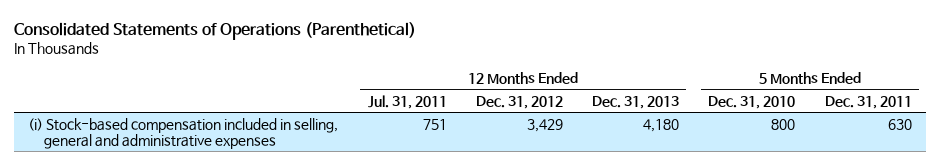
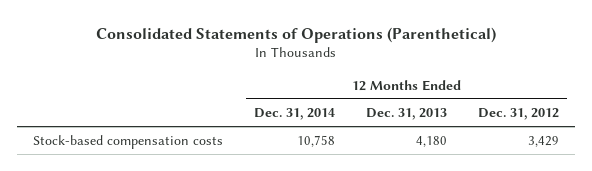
- | 12 Months Ended Jul. 31, 2011 | 12 Months Ended Dec. 31, 2012 | 12 Months Ended Dec. 31, 2013 | 5 Months Ended Dec. 31, 2010 | 5 Months Ended Dec. 31, 2011
+ | 12 Months Ended Dec. 31, 2014 | 12 Months Ended Dec. 31, 2013 | 12 Months Ended Dec. 31, 2012
- (i) Stock-based compensation included in selling, general and administrative expenses | 751 | 3,429 | 4,180 | 800 | 630
+ Stock-based compensation costs | 10,758 | 4,180 | 3,429

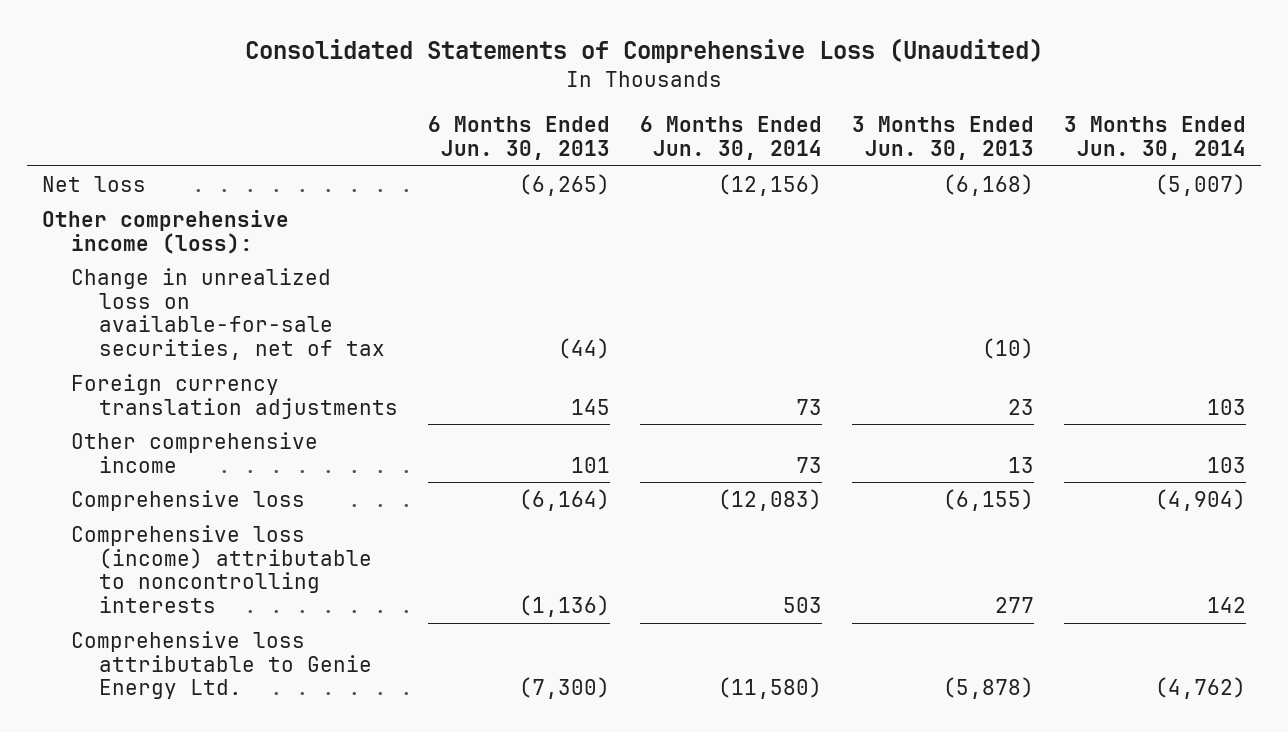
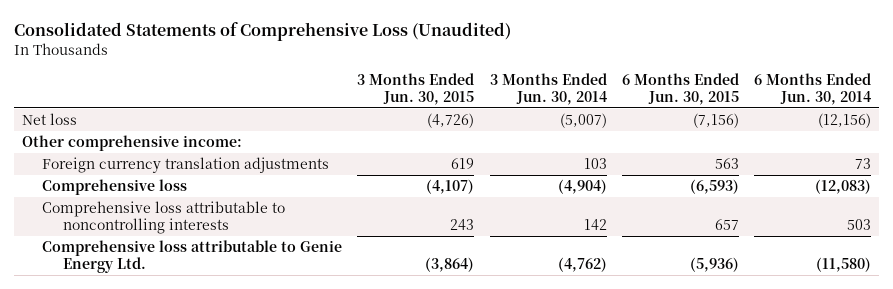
- | 6 Months Ended Jun. 30, 2013 | 6 Months Ended Jun. 30, 2014 | 3 Months Ended Jun. 30, 2013 | 3 Months Ended Jun. 30, 2014
+ | 3 Months Ended Jun. 30, 2015 | 3 Months Ended Jun. 30, 2014 | 6 Months Ended Jun. 30, 2015 | 6 Months Ended Jun. 30, 2014
- Other comprehensive income (loss):
- Change in unrealized loss on available-for-sale securities, net of tax | (44) | | (10) |
+ Other comprehensive income:
- Other comprehensive income | 101 | 73 | 13 | 103
- Comprehensive loss (income) attributable to noncontrolling interests | (1,136) | 503 | 277 | 142
+ Comprehensive loss attributable to noncontrolling interests | 243 | 142 | 657 | 503

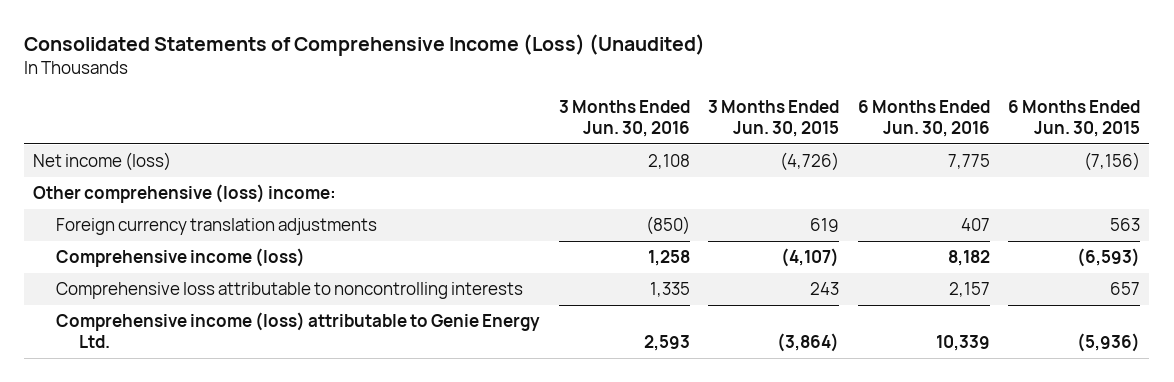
- Consolidated Statements of Comprehensive Loss (Unaudited)
+ Consolidated Statements of Comprehensive Income (Loss) (Unaudited)
- | 3 Months Ended Jun. 30, 2015 | 3 Months Ended Jun. 30, 2014 | 6 Months Ended Jun. 30, 2015 | 6 Months Ended Jun. 30, 2014
+ | 3 Months Ended Jun. 30, 2016 | 3 Months Ended Jun. 30, 2015 | 6 Months Ended Jun. 30, 2016 | 6 Months Ended Jun. 30, 2015
- Net loss | (4,726) | (5,007) | (7,156) | (12,156)
- Other comprehensive income:
+ Net income (loss) | 2,108 | (4,726) | 7,775 | (7,156)
+ Other comprehensive (loss) income:
- Comprehensive loss | (4,107) | (4,904) | (6,593) | (12,083)
+ Comprehensive income (loss) | 1,258 | (4,107) | 8,182 | (6,593)
- Comprehensive loss attributable to Genie Energy Ltd. | (3,864) | (4,762) | (5,936) | (11,580)
+ Comprehensive income (loss) attributable to Genie Energy Ltd. | 2,593 | (3,864) | 10,339 | (5,936)

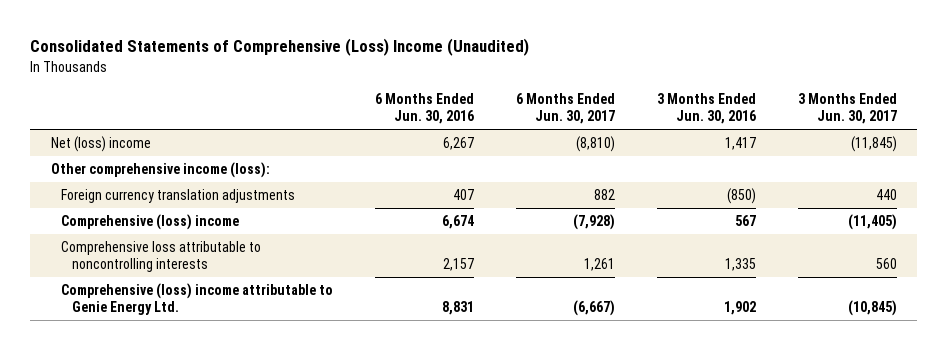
- Consolidated Statements of Comprehensive Income (Loss) (Unaudited)
+ Consolidated Statements of Comprehensive (Loss) Income (Unaudited)
- | 3 Months Ended Jun. 30, 2016 | 3 Months Ended Jun. 30, 2015 | 6 Months Ended Jun. 30, 2016 | 6 Months Ended Jun. 30, 2015
+ | 6 Months Ended Jun. 30, 2016 | 6 Months Ended Jun. 30, 2017 | 3 Months Ended Jun. 30, 2016 | 3 Months Ended Jun. 30, 2017
- Net income (loss) | 2,108 | (4,726) | 7,775 | (7,156)
- Other comprehensive (loss) income:
+ Net (loss) income | 6,267 | (8,810) | 1,417 | (11,845)
+ Other comprehensive income (loss):
- Comprehensive income (loss) | 1,258 | (4,107) | 8,182 | (6,593)
+ Comprehensive (loss) income | 6,674 | (7,928) | 567 | (11,405)
- Comprehensive income (loss) attributable to Genie Energy Ltd. | 2,593 | (3,864) | 10,339 | (5,936)
+ Comprehensive (loss) income attributable to Genie Energy Ltd. | 8,831 | (6,667) | 1,902 | (10,845)

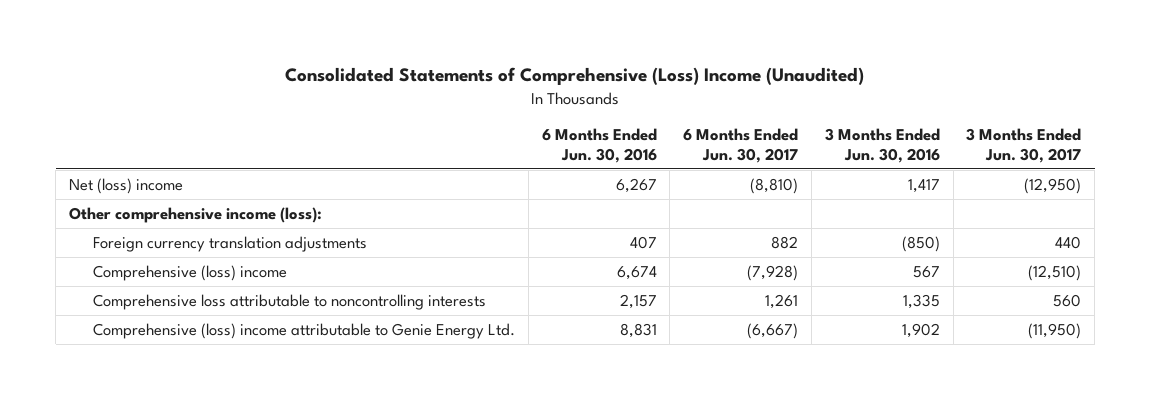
- Net (loss) income | 6,267 | (8,810) | 1,417 | (11,845)
+ Net (loss) income | 6,267 | (8,810) | 1,417 | (12,950)
- Comprehensive (loss) income | 6,674 | (7,928) | 567 | (11,405)
+ Comprehensive (loss) income | 6,674 | (7,928) | 567 | (12,510)
- Comprehensive (loss) income attributable to Genie Energy Ltd. | 8,831 | (6,667) | 1,902 | (10,845)
+ Comprehensive (loss) income attributable to Genie Energy Ltd. | 8,831 | (6,667) | 1,902 | (11,950)

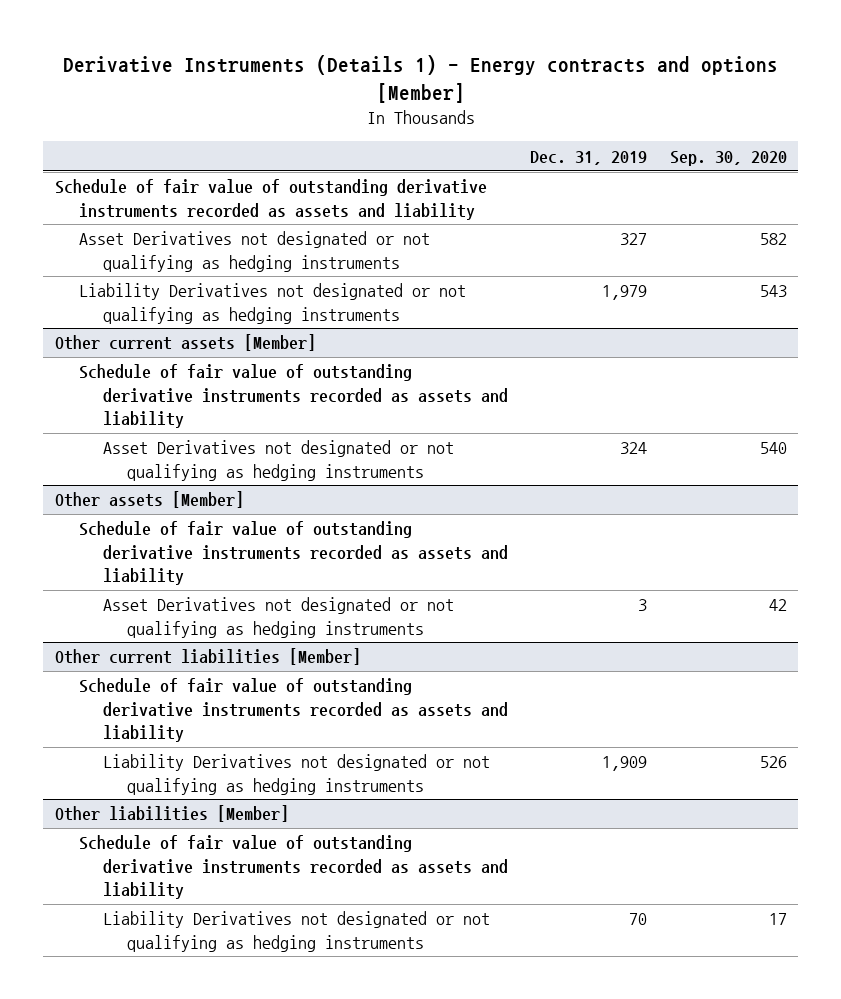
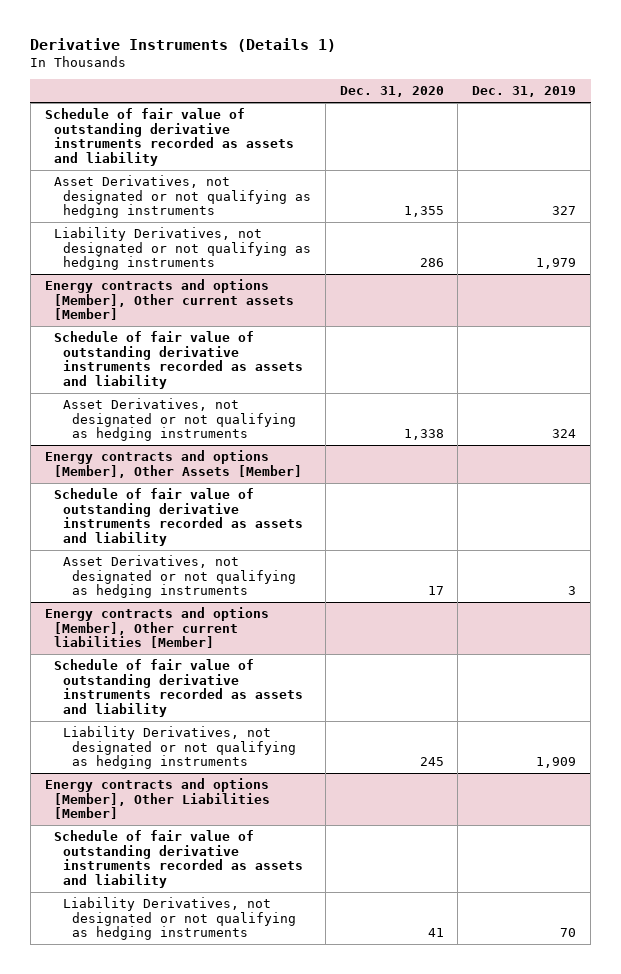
- Derivative Instruments (Details 1) - Energy contracts and options [Member]
+ Derivative Instruments (Details 1)
- | Dec. 31, 2019 | Sep. 30, 2020
+ | Dec. 31, 2020 | Dec. 31, 2019
- Asset Derivatives not designated or not qualifying as hedging instruments | 327 | 582
- Liability Derivatives not designated or not qualifying as hedging instruments | 1,979 | 543
- Other current assets [Member]
+ Asset Derivatives, not designated or not qualifying as hedging instruments | 1,355 | 327
+ Liability Derivatives, not designated or not qualifying as hedging instruments | 286 | 1,979
+ Energy contracts and options [Member], Other current assets [Member]
- Asset Derivatives not designated or not qualifying as hedging instruments | 324 | 540
- Other assets [Member]
+ Asset Derivatives, not designated or not qualifying as hedging instruments | 1,338 | 324
+ Energy contracts and options [Member], Other Assets [Member]
- Asset Derivatives not designated or not qualifying as hedging instruments | 3 | 42
- Other current liabilities [Member]
+ Asset Derivatives, not designated or not qualifying as hedging instruments | 17 | 3
+ Energy contracts and options [Member], Other current liabilities [Member]
- Liability Derivatives not designated or not qualifying as hedging instruments | 1,909 | 526
- Other liabilities [Member]
+ Liability Derivatives, not designated or not qualifying as hedging instruments | 245 | 1,909
+ Energy contracts and options [Member], Other Liabilities [Member]
- Liability Derivatives not designated or not qualifying as hedging instruments | 70 | 17
+ Liability Derivatives, not designated or not qualifying as hedging instruments | 41 | 70

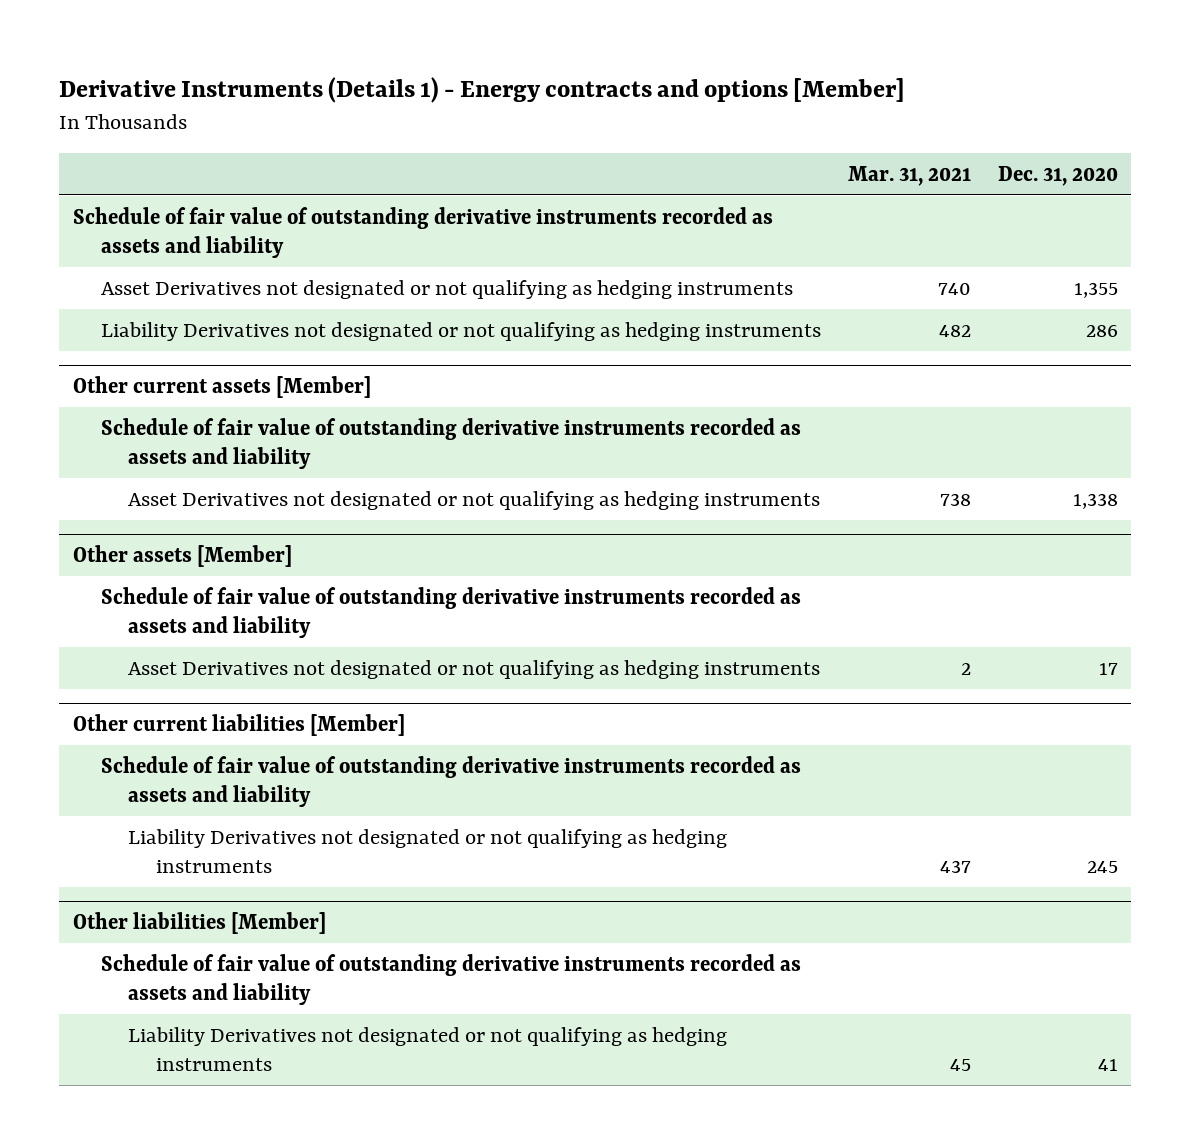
- Derivative Instruments (Details 1)
+ Derivative Instruments (Details 1) - Energy contracts and options [Member]
- | Dec. 31, 2020 | Dec. 31, 2019
+ | Mar. 31, 2021 | Dec. 31, 2020
- Asset Derivatives, not designated or not qualifying as hedging instruments | 1,355 | 327
- Liability Derivatives, not designated or not qualifying as hedging instruments | 286 | 1,979
- Energy contracts and options [Member], Other current assets [Member]
+ Asset Derivatives not designated or not qualifying as hedging instruments | 740 | 1,355
+ Liability Derivatives not designated or not qualifying as hedging instruments | 482 | 286
+ Other current assets [Member]
- Asset Derivatives, not designated or not qualifying as hedging instruments | 1,338 | 324
- Energy contracts and options [Member], Other Assets [Member]
+ Asset Derivatives not designated or not qualifying as hedging instruments | 738 | 1,338
+ Other assets [Member]
- Asset Derivatives, not designated or not qualifying as hedging instruments | 17 | 3
- Energy contracts and options [Member], Other current liabilities [Member]
+ Asset Derivatives not designated or not qualifying as hedging instruments | 2 | 17
+ Other current liabilities [Member]
- Liability Derivatives, not designated or not qualifying as hedging instruments | 245 | 1,909
- Energy contracts and options [Member], Other Liabilities [Member]
+ Liability Derivatives not designated or not qualifying as hedging instruments | 437 | 245
+ Other liabilities [Member]
- Liability Derivatives, not designated or not qualifying as hedging instruments | 41 | 70
+ Liability Derivatives not designated or not qualifying as hedging instruments | 45 | 41

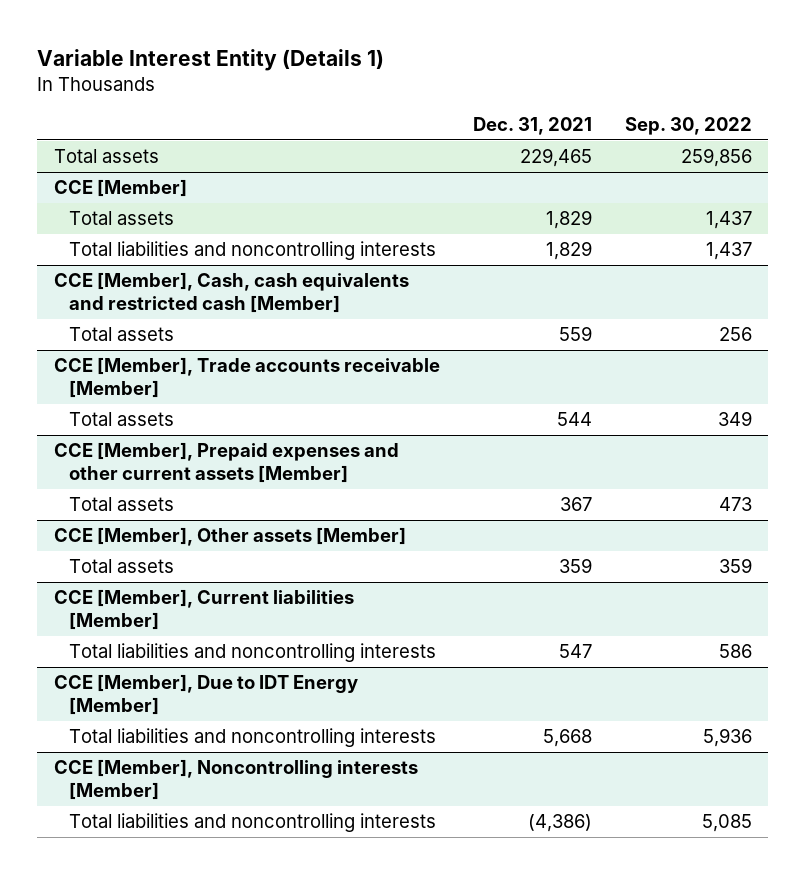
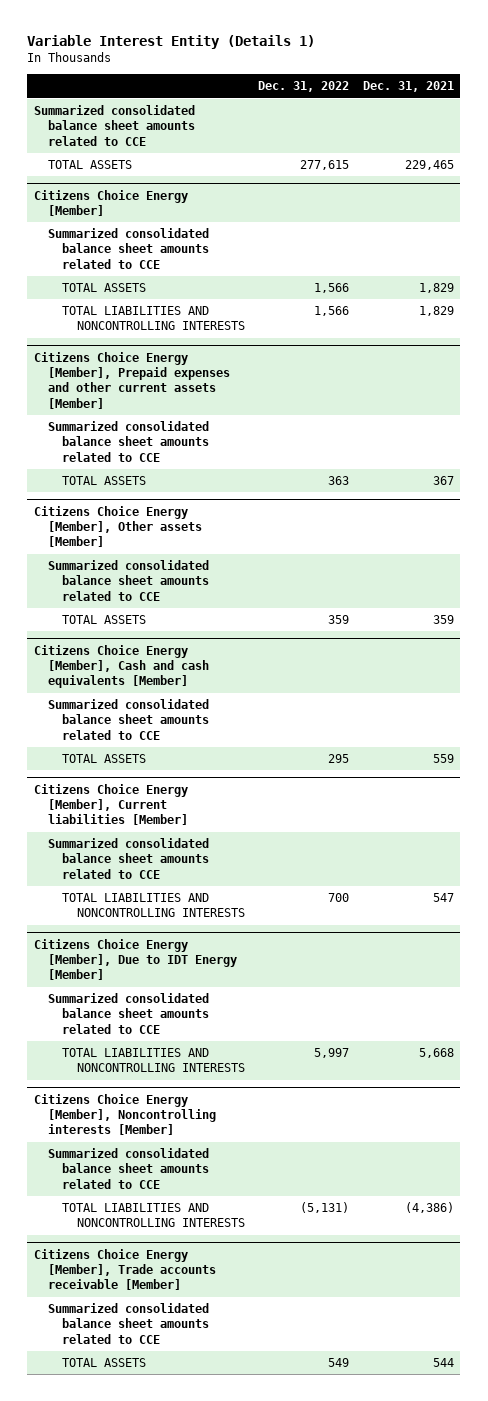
- | Dec. 31, 2021 | Sep. 30, 2022
+ | Dec. 31, 2022 | Dec. 31, 2021
- Total assets | 229,465 | 259,856
- CCE [Member]
- Total assets | 1,829 | 1,437
- Total liabilities and noncontrolling interests | 1,829 | 1,437
- CCE [Member], Cash, cash equivalents and restricted cash [Member]
- Total assets | 559 | 256
- CCE [Member], Trade accounts receivable [Member]
- Total assets | 544 | 349
- CCE [Member], Prepaid expenses and other current assets [Member]
- Total assets | 367 | 473
- CCE [Member], Other assets [Member]
- Total assets | 359 | 359
- CCE [Member], Current liabilities [Member]
- Total liabilities and noncontrolling interests | 547 | 586
- CCE [Member], Due to IDT Energy [Member]
- Total liabilities and noncontrolling interests | 5,668 | 5,936
- CCE [Member], Noncontrolling interests [Member]
- Total liabilities and noncontrolling interests | (4,386) | 5,085
+ Summarized consolidated balance sheet amounts related to CCE
+ TOTAL ASSETS | 277,615 | 229,465
+ Citizens Choice Energy [Member]
+ Summarized consolidated balance sheet amounts related to CCE
+ TOTAL ASSETS | 1,566 | 1,829
+ TOTAL LIABILITIES AND NONCONTROLLING INTERESTS | 1,566 | 1,829
+ Citizens Choice Energy [Member], Prepaid expenses and other current assets [Member]
+ Summarized consolidated balance sheet amounts related to CCE
+ TOTAL ASSETS | 363 | 367
+ Citizens Choice Energy [Member], Other assets [Member]
+ Summarized consolidated balance sheet amounts related to CCE
+ TOTAL ASSETS | 359 | 359
+ Citizens Choice Energy [Member], Cash and cash equivalents [Member]
+ Summarized consolidated balance sheet amounts related to CCE
+ TOTAL ASSETS | 295 | 559
+ Citizens Choice Energy [Member], Current liabilities [Member]
+ Summarized consolidated balance sheet amounts related to CCE
+ TOTAL LIABILITIES AND NONCONTROLLING INTERESTS | 700 | 547
+ Citizens Choice Energy [Member], Due to IDT Energy [Member]
+ Summarized consolidated balance sheet amounts related to CCE
+ TOTAL LIABILITIES AND NONCONTROLLING INTERESTS | 5,997 | 5,668
+ Citizens Choice Energy [Member], Noncontrolling interests [Member]
+ Summarized consolidated balance sheet amounts related to CCE
+ TOTAL LIABILITIES AND NONCONTROLLING INTERESTS | (5,131) | (4,386)
+ Citizens Choice Energy [Member], Trade accounts receivable [Member]
+ Summarized consolidated balance sheet amounts related to CCE
+ TOTAL ASSETS | 549 | 544

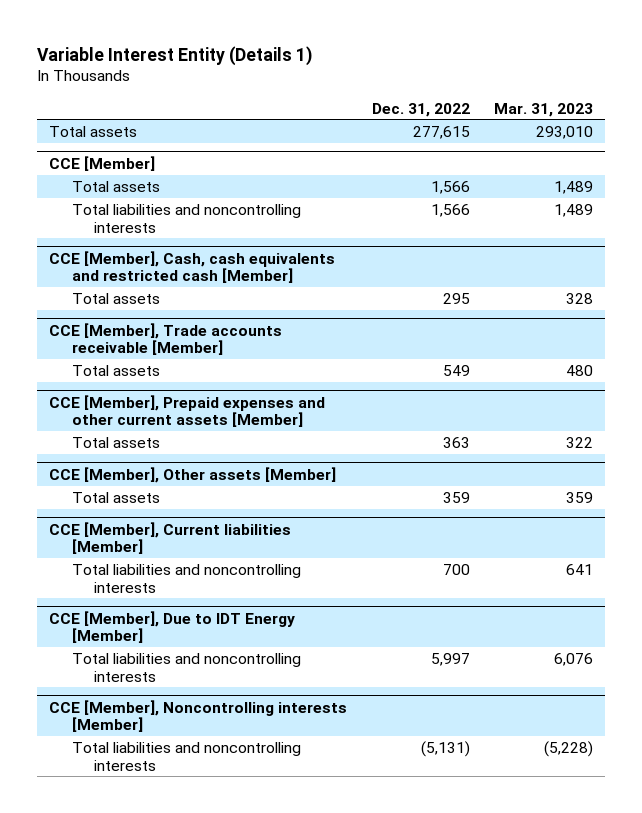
- | Dec. 31, 2022 | Dec. 31, 2021
+ | Dec. 31, 2022 | Mar. 31, 2023
- Summarized consolidated balance sheet amounts related to CCE
- TOTAL ASSETS | 277,615 | 229,465
- Citizens Choice Energy [Member]
- Summarized consolidated balance sheet amounts related to CCE
- TOTAL ASSETS | 1,566 | 1,829
- TOTAL LIABILITIES AND NONCONTROLLING INTERESTS | 1,566 | 1,829
- Citizens Choice Energy [Member], Prepaid expenses and other current assets [Member]
- Summarized consolidated balance sheet amounts related to CCE
- TOTAL ASSETS | 363 | 367
- Citizens Choice Energy [Member], Other assets [Member]
- Summarized consolidated balance sheet amounts related to CCE
- TOTAL ASSETS | 359 | 359
- Citizens Choice Energy [Member], Cash and cash equivalents [Member]
- Summarized consolidated balance sheet amounts related to CCE
- TOTAL ASSETS | 295 | 559
- Citizens Choice Energy [Member], Current liabilities [Member]
- Summarized consolidated balance sheet amounts related to CCE
- TOTAL LIABILITIES AND NONCONTROLLING INTERESTS | 700 | 547
- Citizens Choice Energy [Member], Due to IDT Energy [Member]
- Summarized consolidated balance sheet amounts related to CCE
- TOTAL LIABILITIES AND NONCONTROLLING INTERESTS | 5,997 | 5,668
- Citizens Choice Energy [Member], Noncontrolling interests [Member]
- Summarized consolidated balance sheet amounts related to CCE
- TOTAL LIABILITIES AND NONCONTROLLING INTERESTS | (5,131) | (4,386)
- Citizens Choice Energy [Member], Trade accounts receivable [Member]
- Summarized consolidated balance sheet amounts related to CCE
- TOTAL ASSETS | 549 | 544
+ Total assets | 277,615 | 293,010
+ CCE [Member]
+ Total assets | 1,566 | 1,489
+ Total liabilities and noncontrolling interests | 1,566 | 1,489
+ CCE [Member], Cash, cash equivalents and restricted cash [Member]
+ Total assets | 295 | 328
+ CCE [Member], Trade accounts receivable [Member]
+ Total assets | 549 | 480
+ CCE [Member], Prepaid expenses and other current assets [Member]
+ Total assets | 363 | 322
+ CCE [Member], Other assets [Member]
+ Total assets | 359 | 359
+ CCE [Member], Current liabilities [Member]
+ Total liabilities and noncontrolling interests | 700 | 641
+ CCE [Member], Due to IDT Energy [Member]
+ Total liabilities and noncontrolling interests | 5,997 | 6,076
+ CCE [Member], Noncontrolling interests [Member]
+ Total liabilities and noncontrolling interests | (5,131) | (5,228)

